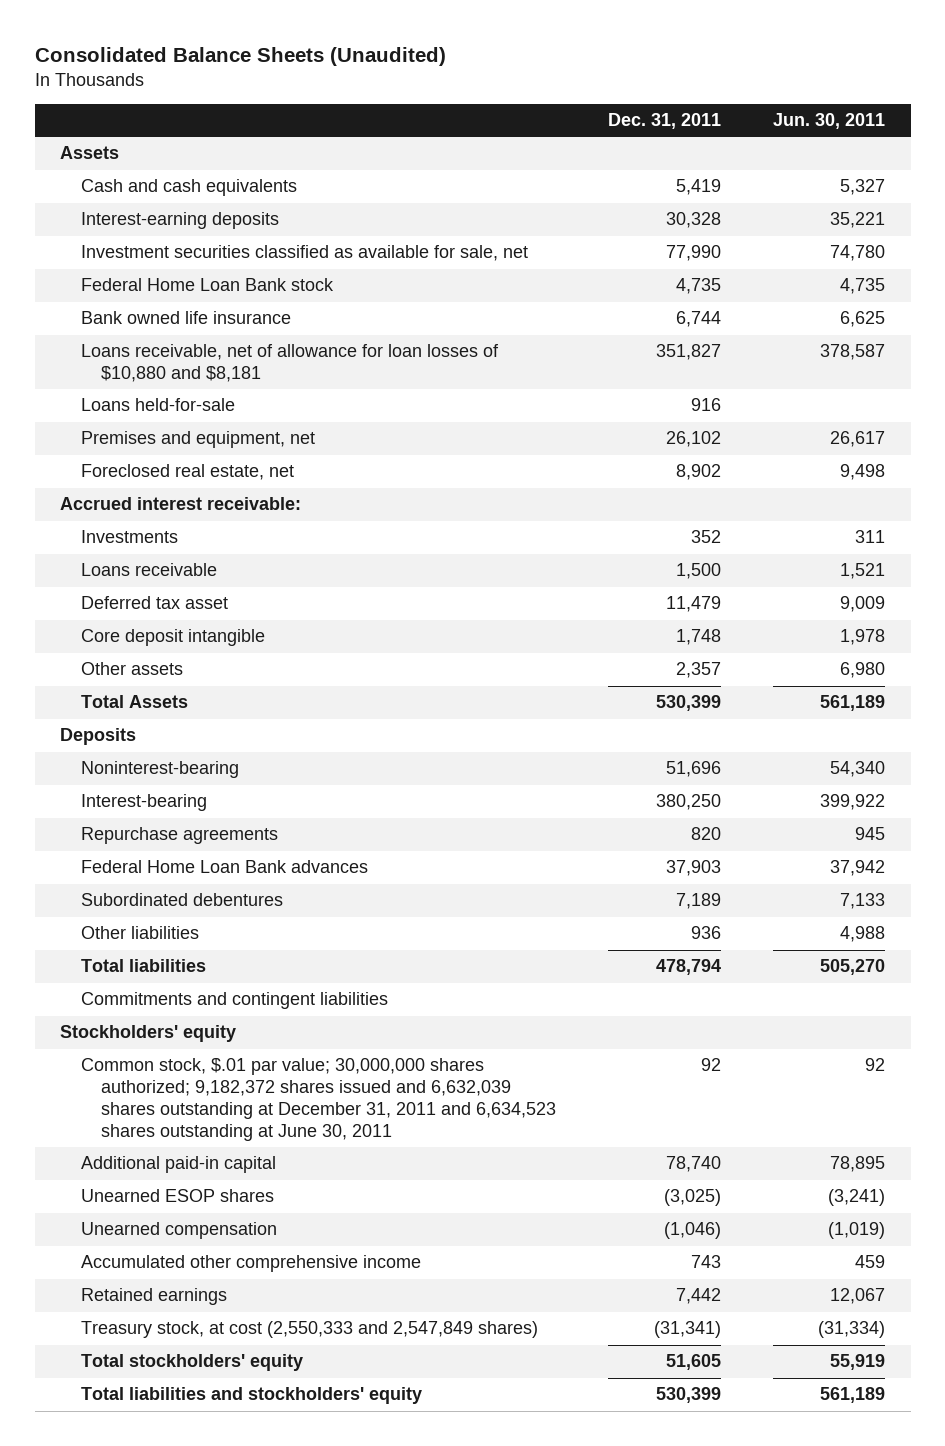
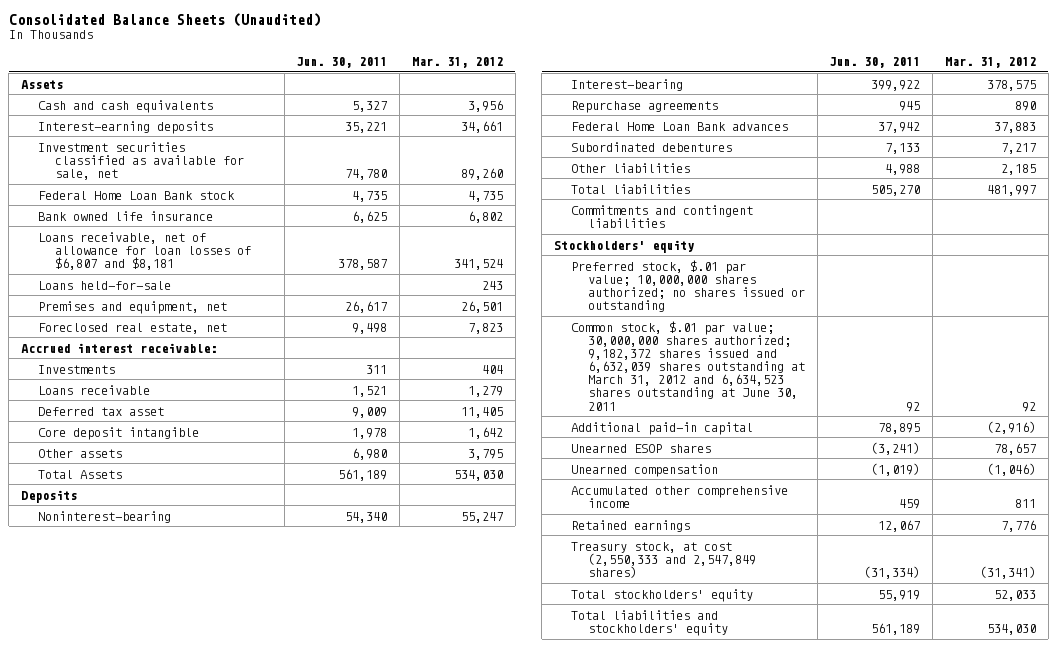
- | Dec. 31, 2011 | Jun. 30, 2011
+ | Jun. 30, 2011 | Mar. 31, 2012
- Loans receivable, net of allowance for loan losses of $10,880 and $8,181 | 351,827 | 378,587
+ Loans receivable, net of allowance for loan losses of $6,807 and $8,181 | 378,587 | 341,524
- Common stock, $.01 par value; 30,000,000 shares authorized; 9,182,372 shares issued and 6,632,039 shares outstanding at December 31, 2011 and 6,634,523 shares outstanding at June 30, 2011 | 92 | 92
+ Preferred stock, $.01 par value; 10,000,000 shares authorized; no shares issued or outstanding
+ Common stock, $.01 par value; 30,000,000 shares authorized; 9,182,372 shares issued and 6,632,039 shares outstanding at March 31, 2012 and 6,634,523 shares outstanding at June 30, 2011 | 92 | 92

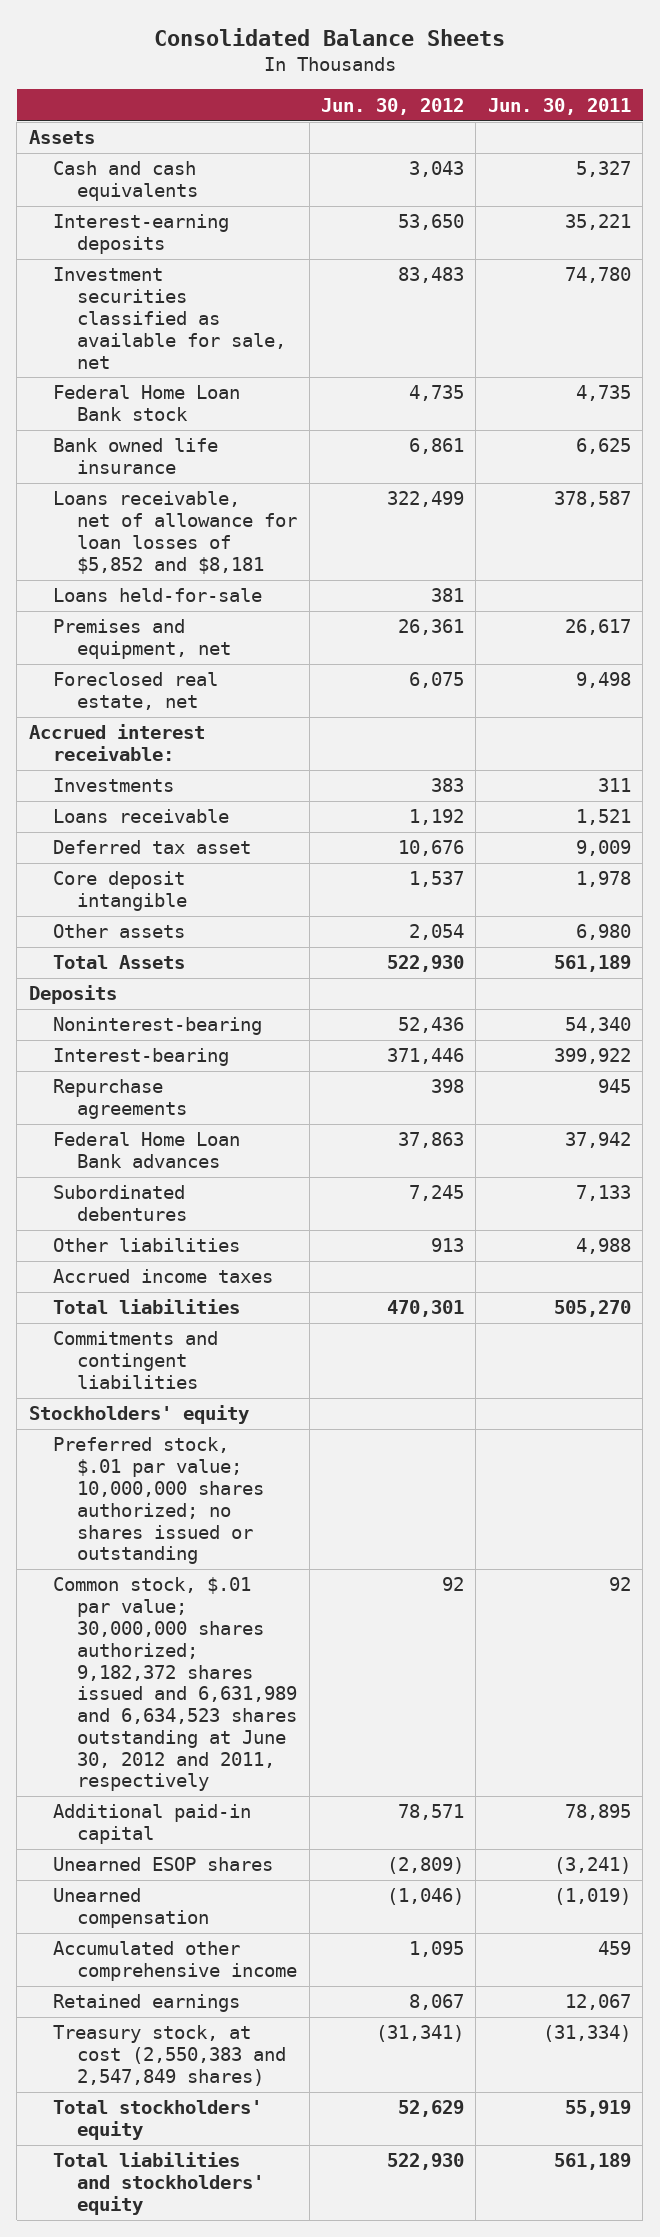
- Consolidated Balance Sheets (Unaudited)
+ Consolidated Balance Sheets
- | Jun. 30, 2011 | Mar. 31, 2012
+ | Jun. 30, 2012 | Jun. 30, 2011
- Loans receivable, net of allowance for loan losses of $6,807 and $8,181 | 378,587 | 341,524
+ Loans receivable, net of allowance for loan losses of $5,852 and $8,181 | 322,499 | 378,587
+ Accrued income taxes
- Common stock, $.01 par value; 30,000,000 shares authorized; 9,182,372 shares issued and 6,632,039 shares outstanding at March 31, 2012 and 6,634,523 shares outstanding at June 30, 2011 | 92 | 92
+ Common stock, $.01 par value; 30,000,000 shares authorized; 9,182,372 shares issued and 6,631,989 and 6,634,523 shares outstanding at June 30, 2012 and 2011, respectively | 92 | 92
- Treasury stock, at cost (2,550,333 and 2,547,849 shares) | (31,334) | (31,341)
+ Treasury stock, at cost (2,550,383 and 2,547,849 shares) | (31,341) | (31,334)

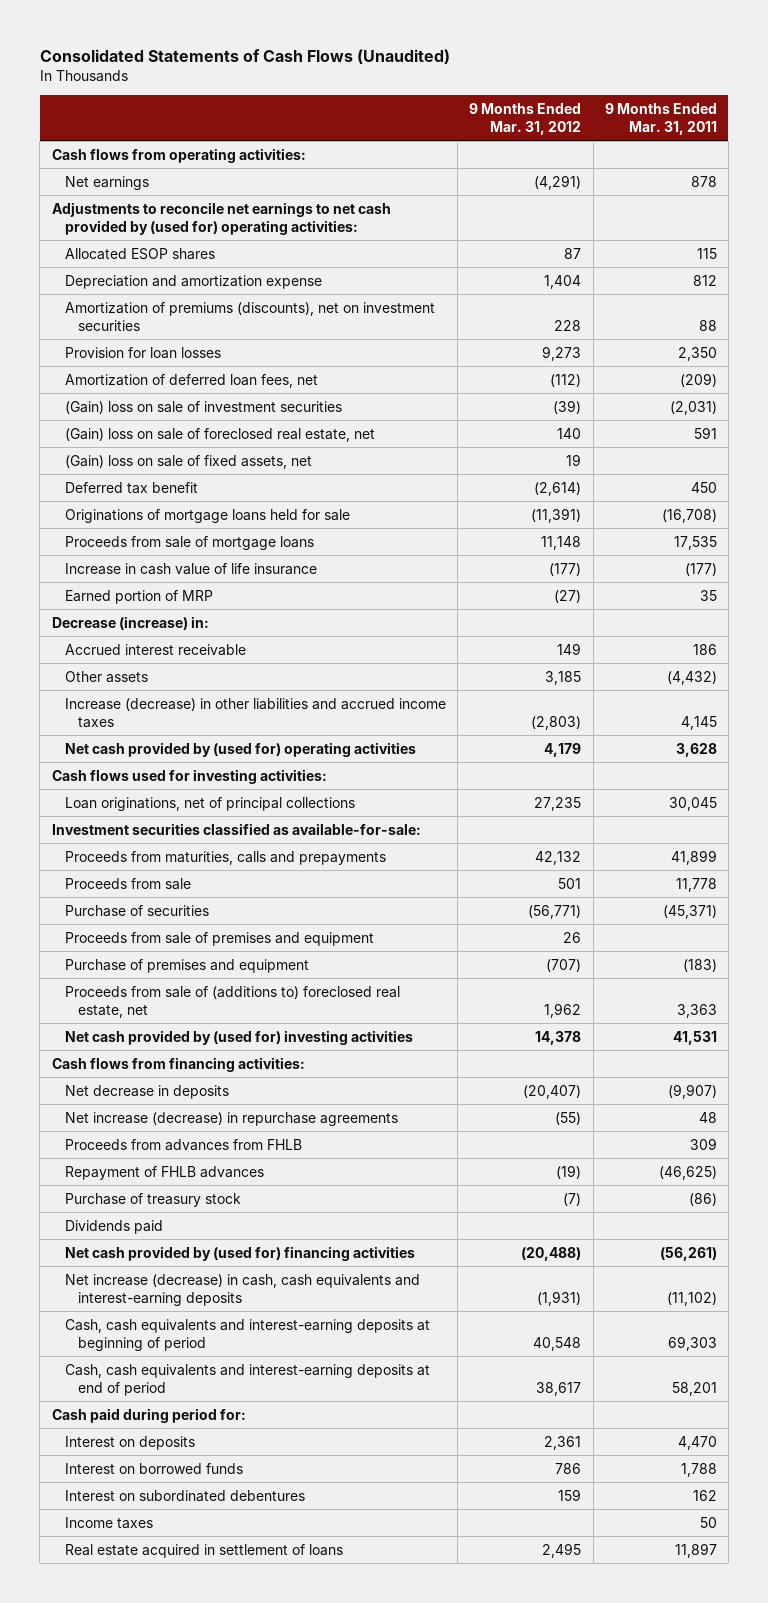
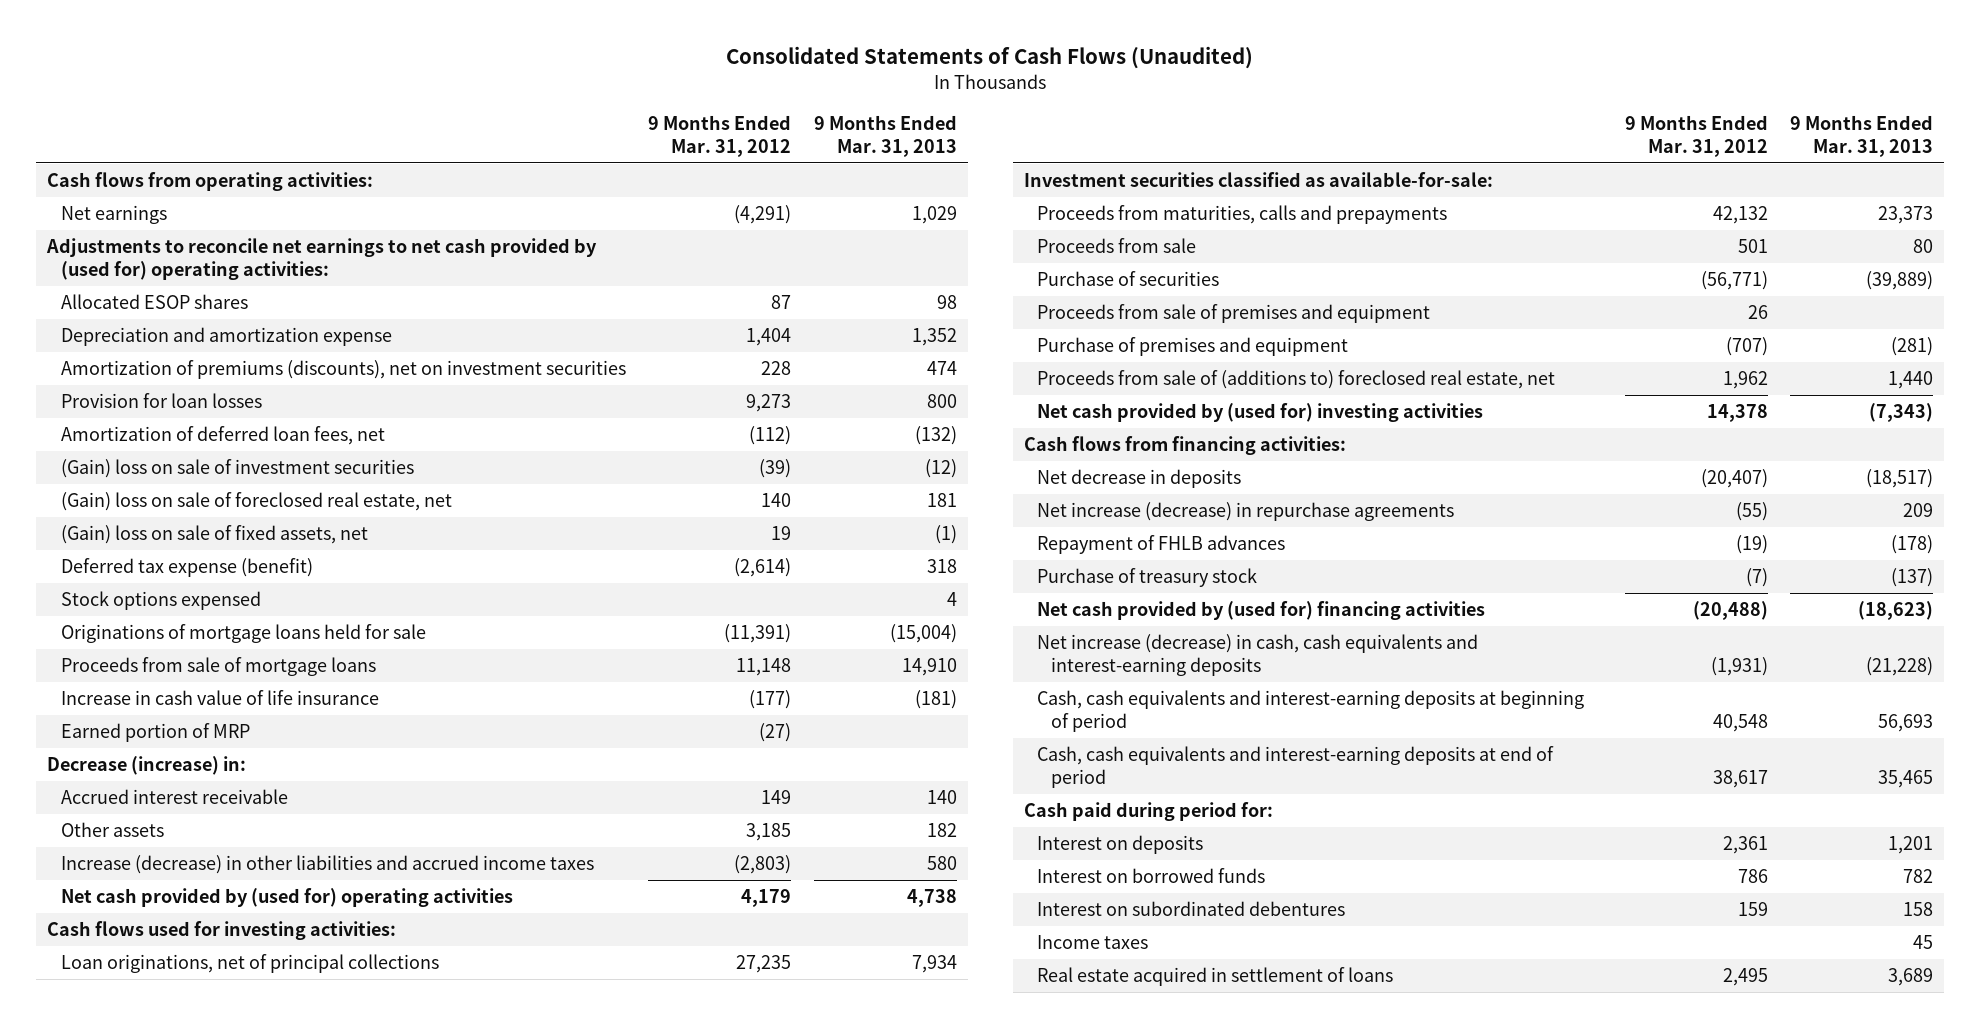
- | 9 Months Ended Mar. 31, 2012 | 9 Months Ended Mar. 31, 2011
+ | 9 Months Ended Mar. 31, 2012 | 9 Months Ended Mar. 31, 2013
- Deferred tax benefit | (2,614) | 450
+ Deferred tax expense (benefit) | (2,614) | 318
+ Stock options expensed | | 4
- Proceeds from advances from FHLB | | 309
- Dividends paid

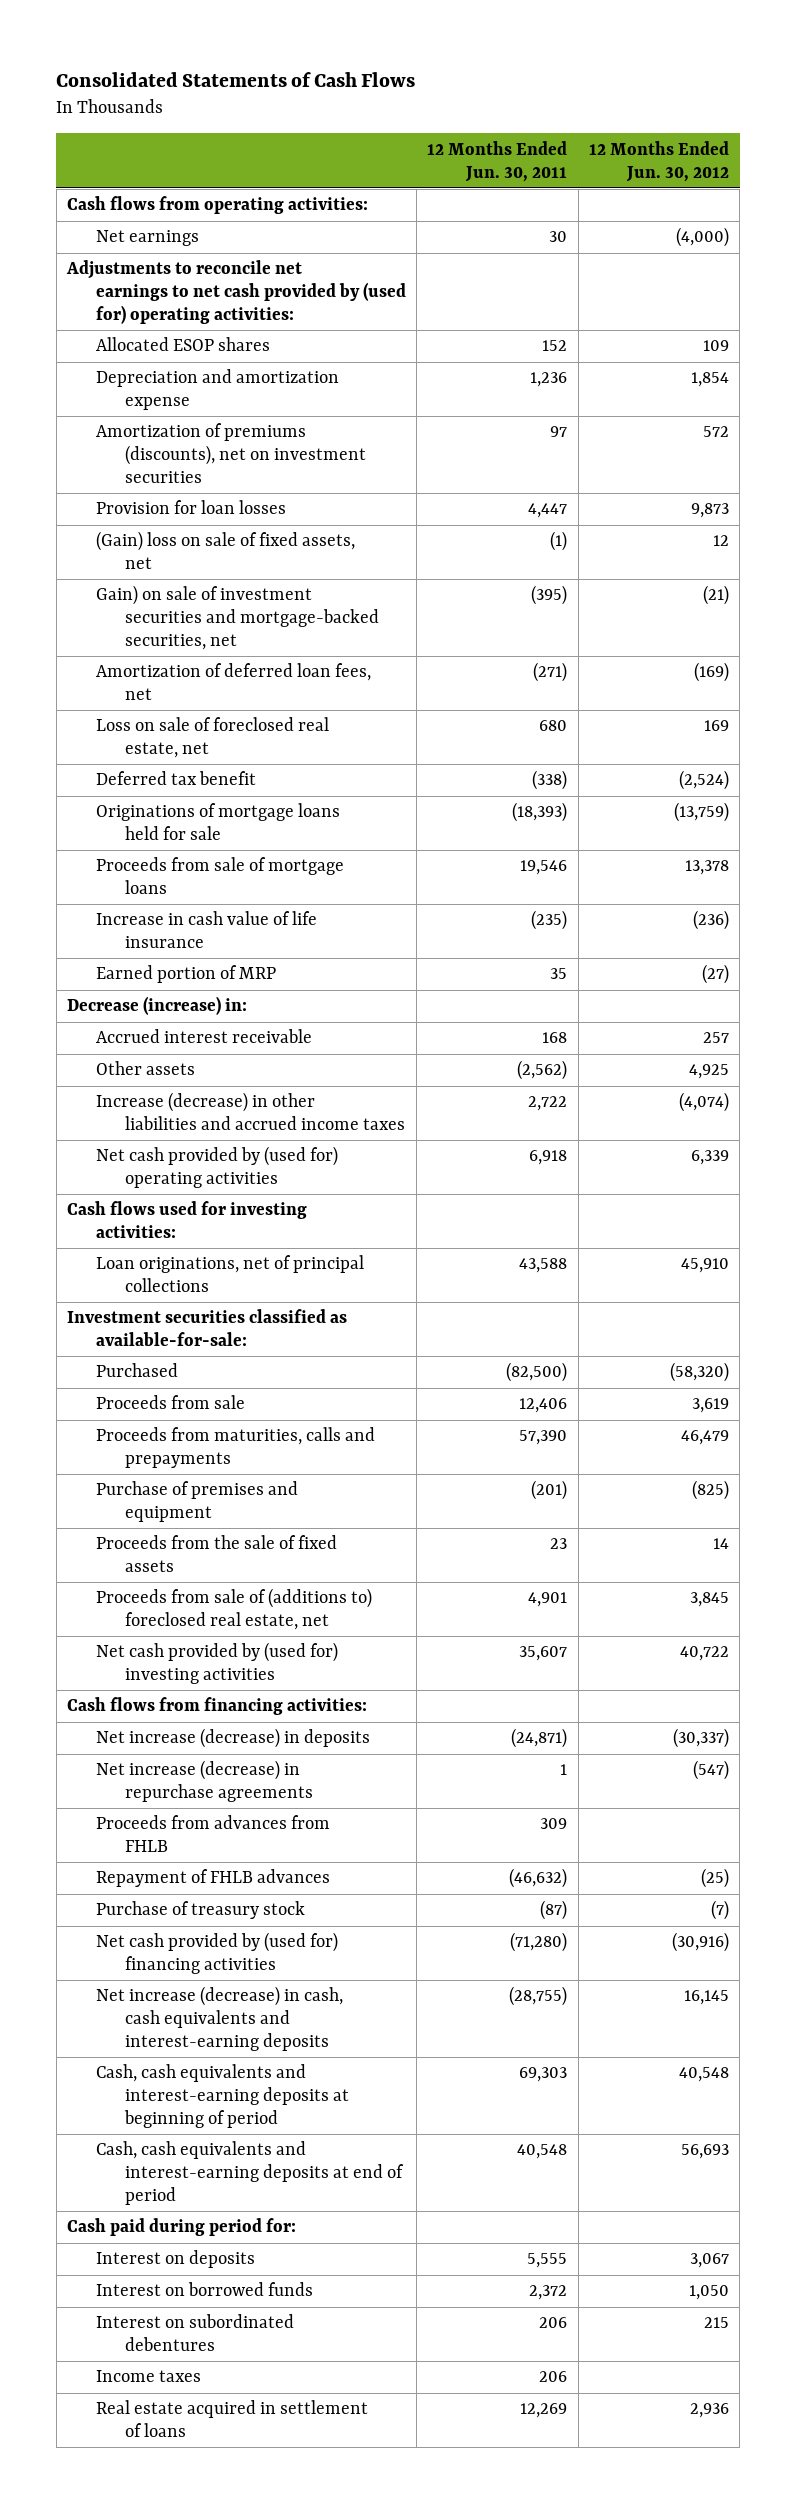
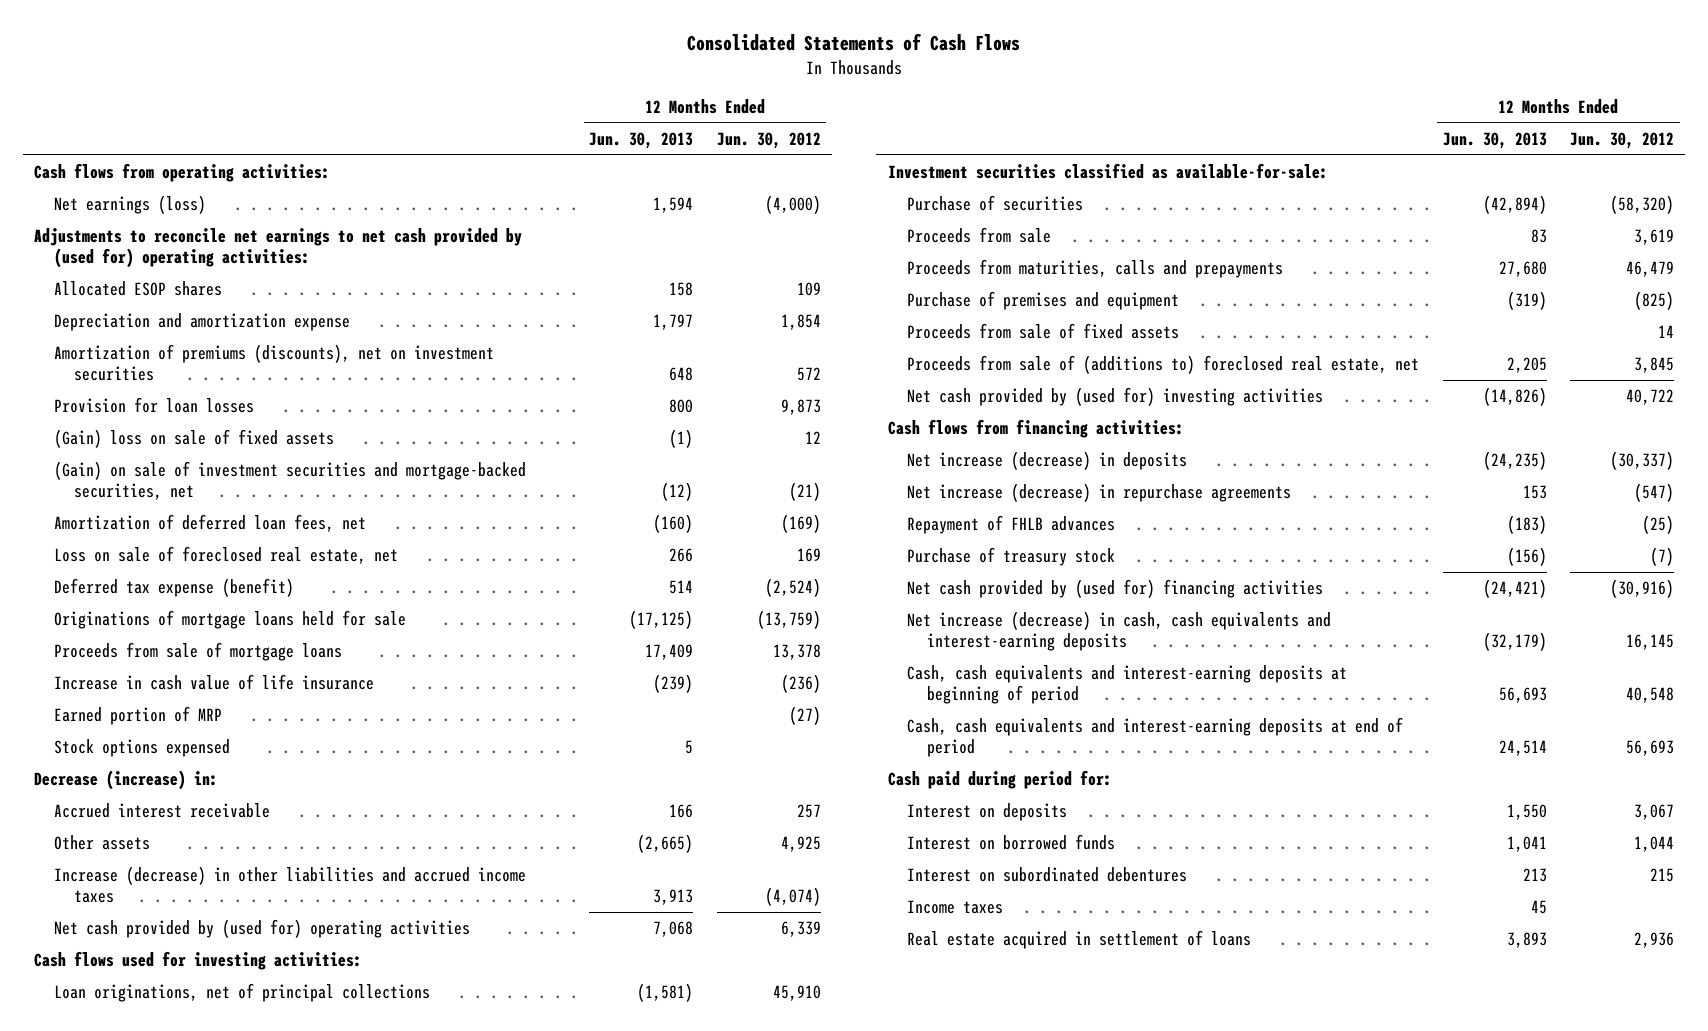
- | 12 Months Ended Jun. 30, 2011 | 12 Months Ended Jun. 30, 2012
+ | 12 Months Ended Jun. 30, 2013 | 12 Months Ended Jun. 30, 2012
- Net earnings | 30 | (4,000)
+ Net earnings (loss) | 1,594 | (4,000)
- (Gain) loss on sale of fixed assets, net | (1) | 12
- Gain) on sale of investment securities and mortgage-backed securities, net | (395) | (21)
+ (Gain) loss on sale of fixed assets | (1) | 12
+ (Gain) on sale of investment securities and mortgage-backed securities, net | (12) | (21)
- Deferred tax benefit | (338) | (2,524)
+ Deferred tax expense (benefit) | 514 | (2,524)
+ Stock options expensed | 5 |
- Purchased | (82,500) | (58,320)
+ Purchase of securities | (42,894) | (58,320)
- Proceeds from the sale of fixed assets | 23 | 14
+ Proceeds from sale of fixed assets | | 14
- Proceeds from advances from FHLB | 309 |
- Interest on borrowed funds | 2,372 | 1,050
+ Interest on borrowed funds | 1,041 | 1,044

